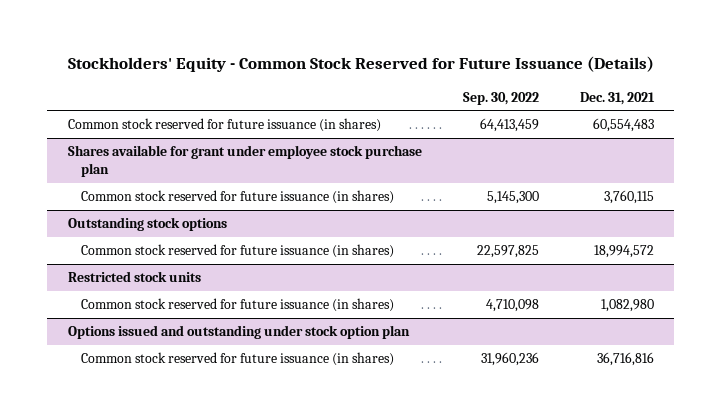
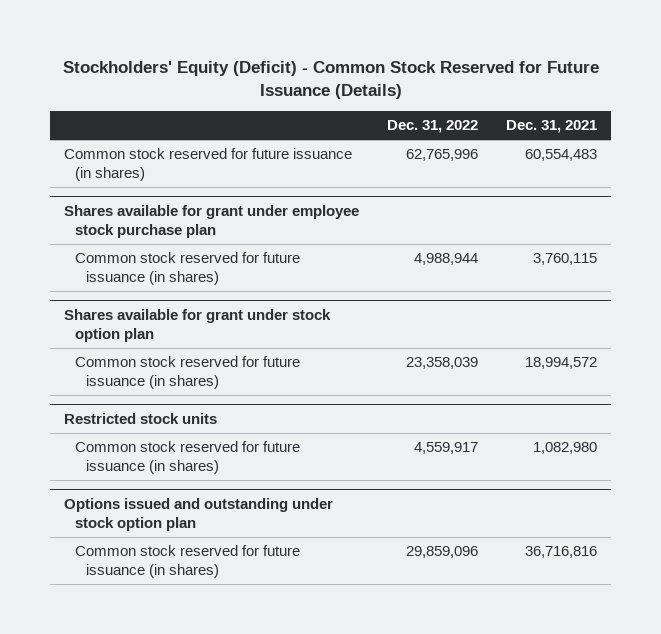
- Stockholders' Equity - Common Stock Reserved for Future Issuance (Details)
+ Stockholders' Equity (Deficit) - Common Stock Reserved for Future Issuance (Details)
- | Sep. 30, 2022 | Dec. 31, 2021
+ | Dec. 31, 2022 | Dec. 31, 2021
- Outstanding stock options
+ Shares available for grant under stock option plan

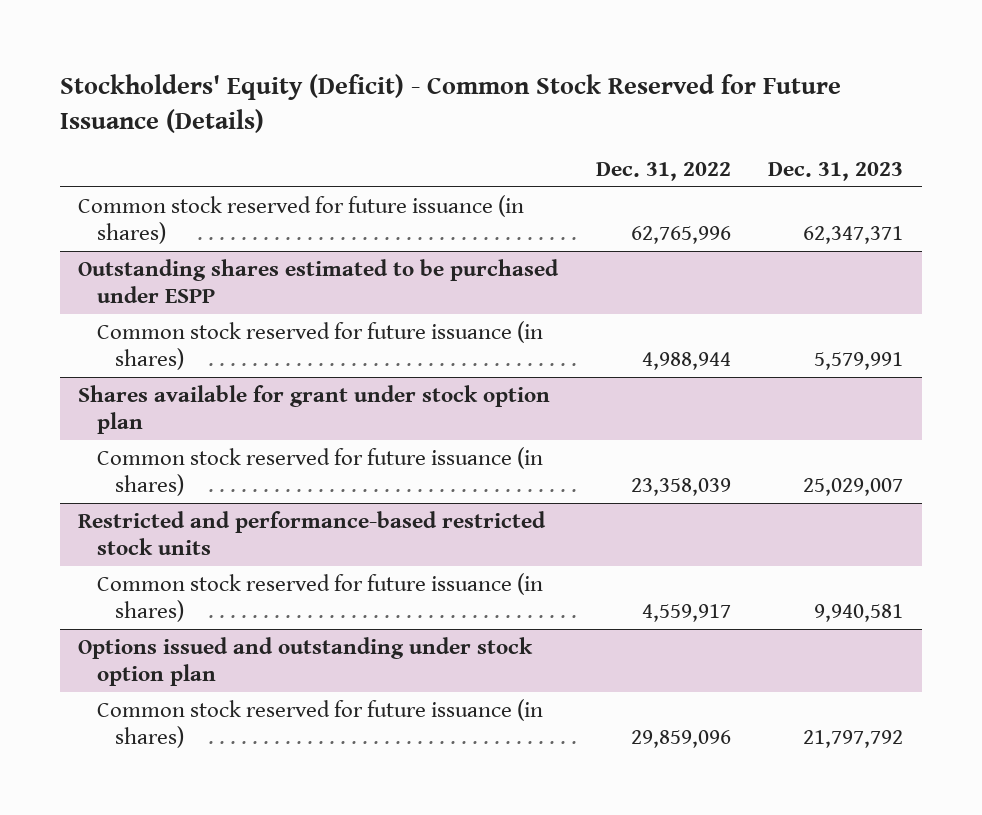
- | Dec. 31, 2022 | Dec. 31, 2021
+ | Dec. 31, 2022 | Dec. 31, 2023
- Shares available for grant under employee stock purchase plan
+ Outstanding shares estimated to be purchased under ESPP
- Restricted stock units
+ Restricted and performance-based restricted stock units

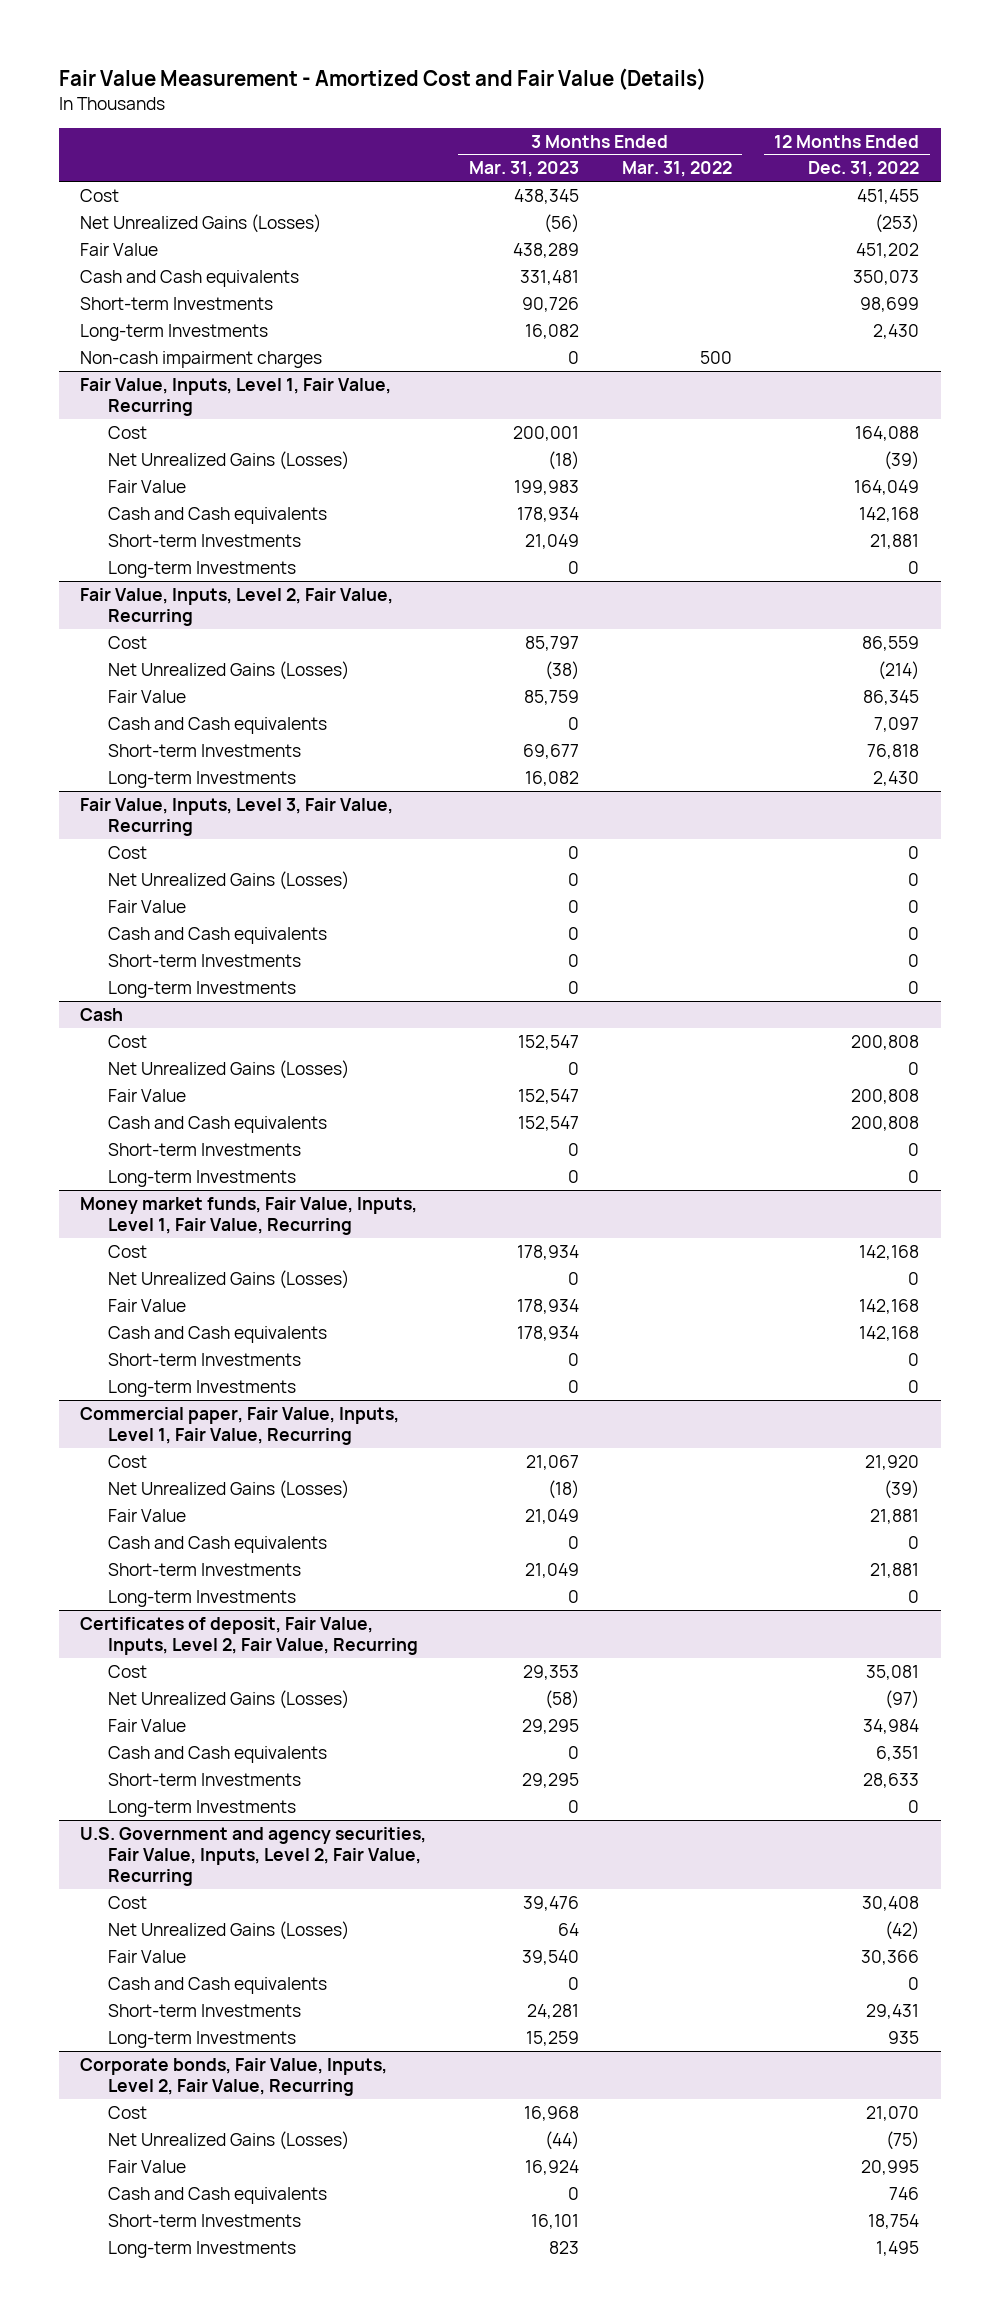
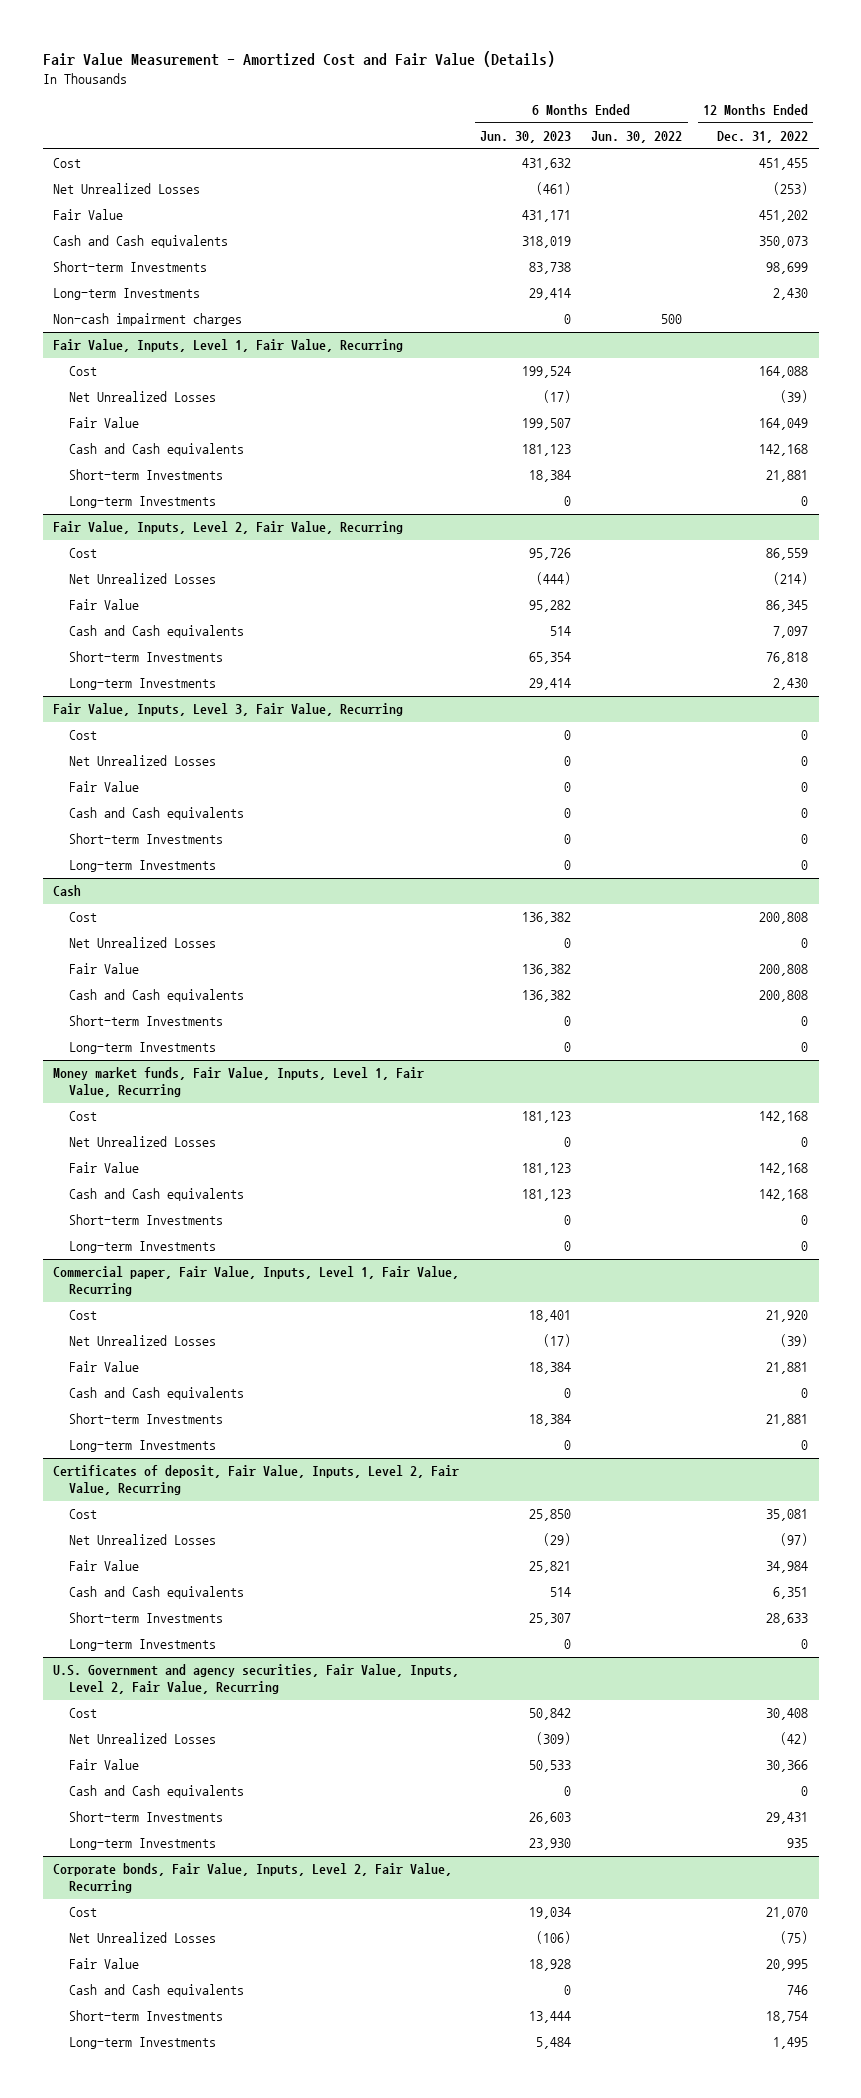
- | 3 Months Ended Mar. 31, 2023 | 3 Months Ended Mar. 31, 2022 | 12 Months Ended Dec. 31, 2022
+ | 6 Months Ended Jun. 30, 2023 | 6 Months Ended Jun. 30, 2022 | 12 Months Ended Dec. 31, 2022
- Net Unrealized Gains (Losses) | (56) | | (253)
+ Net Unrealized Losses | (461) | | (253)
@ Fair Value, Inputs, Level 1, Fair Value, Recurring
- Net Unrealized Gains (Losses) | (18) | | (39)
+ Net Unrealized Losses | (17) | | (39)
@ Fair Value, Inputs, Level 2, Fair Value, Recurring
- Net Unrealized Gains (Losses) | (38) | | (214)
+ Net Unrealized Losses | (444) | | (214)
@ Fair Value, Inputs, Level 3, Fair Value, Recurring
- Net Unrealized Gains (Losses) | 0 | | 0
+ Net Unrealized Losses | 0 | | 0
@ Cash
- Net Unrealized Gains (Losses) | 0 | | 0
+ Net Unrealized Losses | 0 | | 0
@ Money market funds, Fair Value, Inputs, Level 1, Fair Value, Recurring
- Net Unrealized Gains (Losses) | 0 | | 0
+ Net Unrealized Losses | 0 | | 0
@ Commercial paper, Fair Value, Inputs, Level 1, Fair Value, Recurring
- Net Unrealized Gains (Losses) | (18) | | (39)
+ Net Unrealized Losses | (17) | | (39)
@ Certificates of deposit, Fair Value, Inputs, Level 2, Fair Value, Recurring
- Net Unrealized Gains (Losses) | (58) | | (97)
+ Net Unrealized Losses | (29) | | (97)
@ U.S. Government and agency securities, Fair Value, Inputs, Level 2, Fair Value, Recurring
- Net Unrealized Gains (Losses) | 64 | | (42)
+ Net Unrealized Losses | (309) | | (42)
@ Corporate bonds, Fair Value, Inputs, Level 2, Fair Value, Recurring
- Net Unrealized Gains (Losses) | (44) | | (75)
+ Net Unrealized Losses | (106) | | (75)

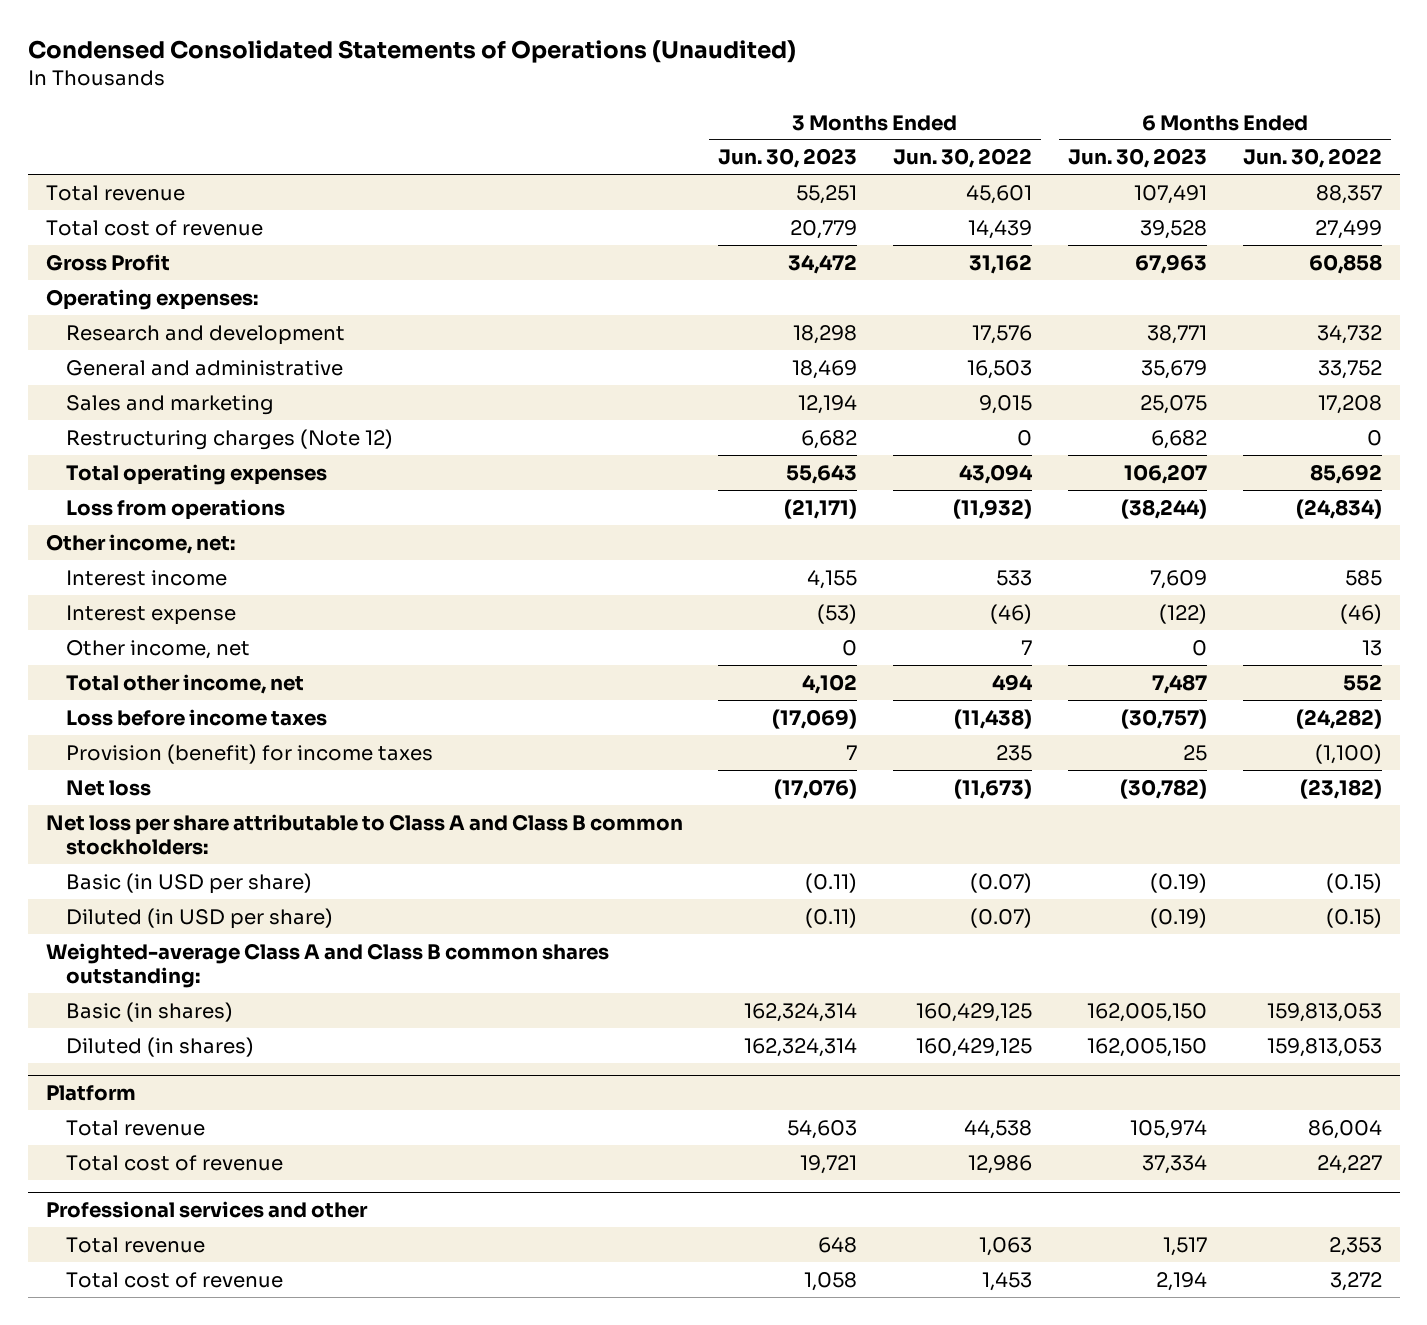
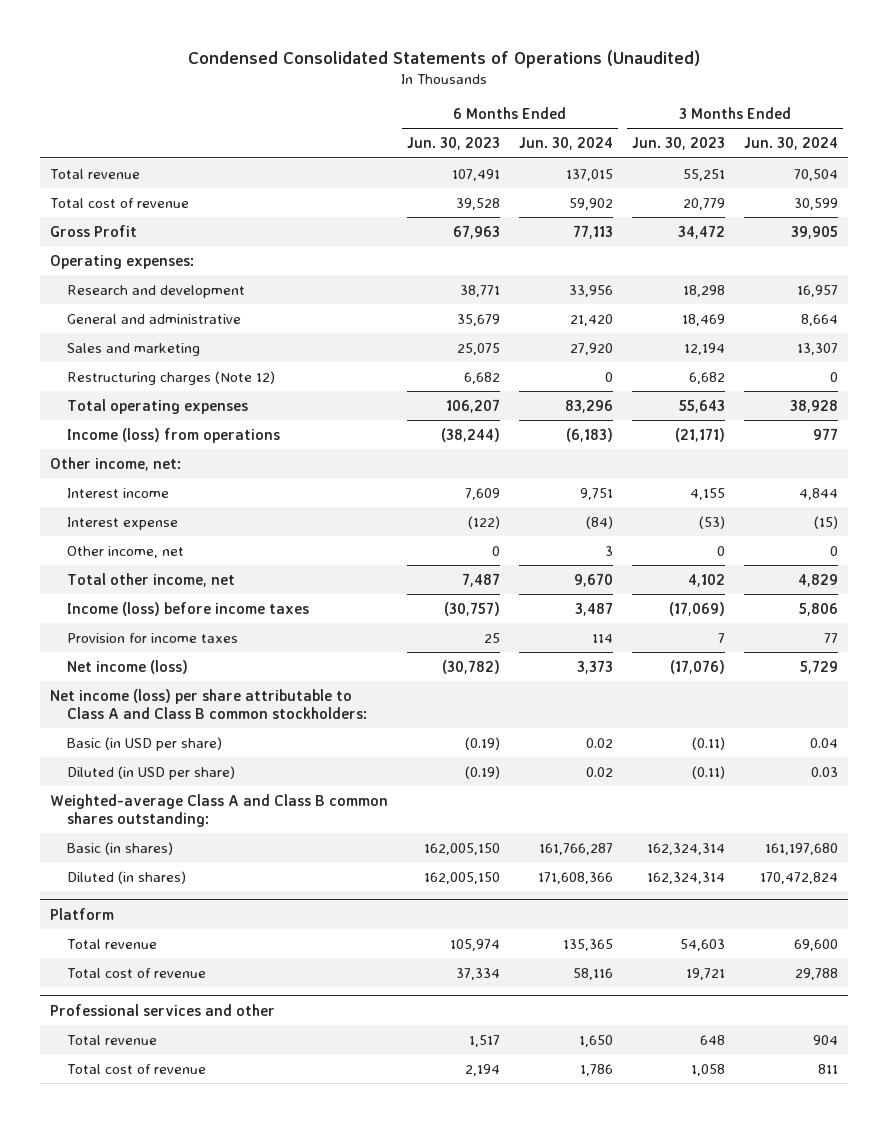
- | 3 Months Ended Jun. 30, 2023 | 3 Months Ended Jun. 30, 2022 | 6 Months Ended Jun. 30, 2023 | 6 Months Ended Jun. 30, 2022
+ | 6 Months Ended Jun. 30, 2023 | 6 Months Ended Jun. 30, 2024 | 3 Months Ended Jun. 30, 2023 | 3 Months Ended Jun. 30, 2024
- Loss from operations | (21,171) | (11,932) | (38,244) | (24,834)
+ Income (loss) from operations | (38,244) | (6,183) | (21,171) | 977
- Loss before income taxes | (17,069) | (11,438) | (30,757) | (24,282)
- Provision (benefit) for income taxes | 7 | 235 | 25 | (1,100)
- Net loss | (17,076) | (11,673) | (30,782) | (23,182)
- Net loss per share attributable to Class A and Class B common stockholders:
+ Income (loss) before income taxes | (30,757) | 3,487 | (17,069) | 5,806
+ Provision for income taxes | 25 | 114 | 7 | 77
+ Net income (loss) | (30,782) | 3,373 | (17,076) | 5,729
+ Net income (loss) per share attributable to Class A and Class B common stockholders:

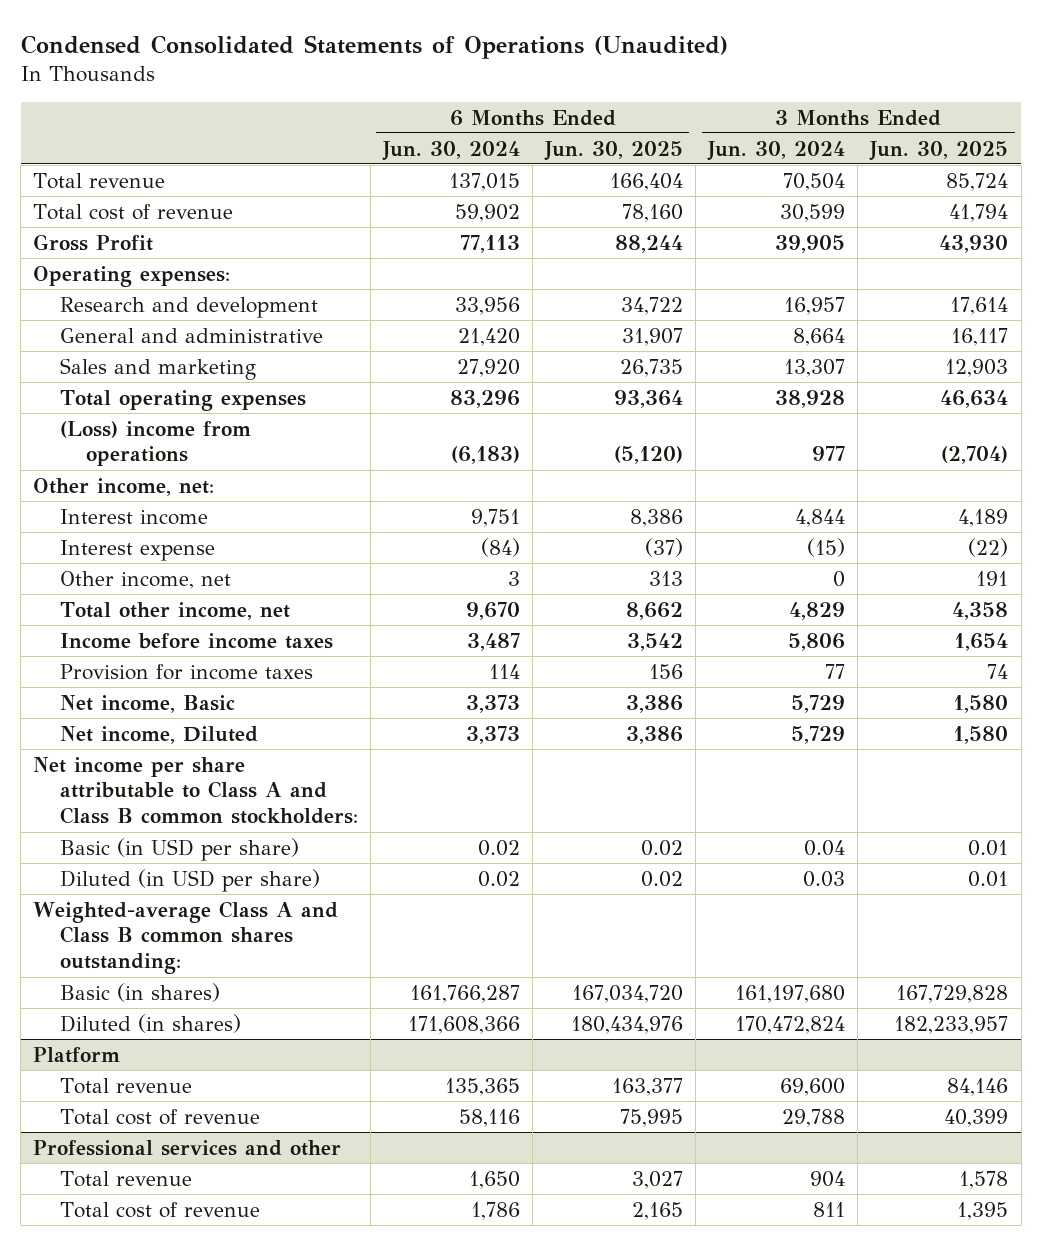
- | 6 Months Ended Jun. 30, 2023 | 6 Months Ended Jun. 30, 2024 | 3 Months Ended Jun. 30, 2023 | 3 Months Ended Jun. 30, 2024
+ | 6 Months Ended Jun. 30, 2024 | 6 Months Ended Jun. 30, 2025 | 3 Months Ended Jun. 30, 2024 | 3 Months Ended Jun. 30, 2025
- Restructuring charges (Note 12) | 6,682 | 0 | 6,682 | 0
- Income (loss) from operations | (38,244) | (6,183) | (21,171) | 977
+ (Loss) income from operations | (6,183) | (5,120) | 977 | (2,704)
- Income (loss) before income taxes | (30,757) | 3,487 | (17,069) | 5,806
+ Income before income taxes | 3,487 | 3,542 | 5,806 | 1,654
- Net income (loss) | (30,782) | 3,373 | (17,076) | 5,729
- Net income (loss) per share attributable to Class A and Class B common stockholders:
+ Net income, Basic | 3,373 | 3,386 | 5,729 | 1,580
+ Net income, Diluted | 3,373 | 3,386 | 5,729 | 1,580
+ Net income per share attributable to Class A and Class B common stockholders:

